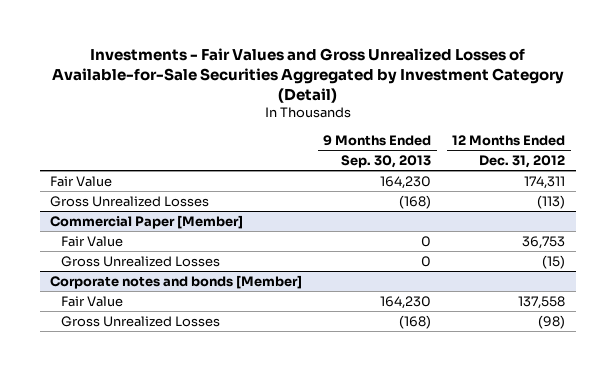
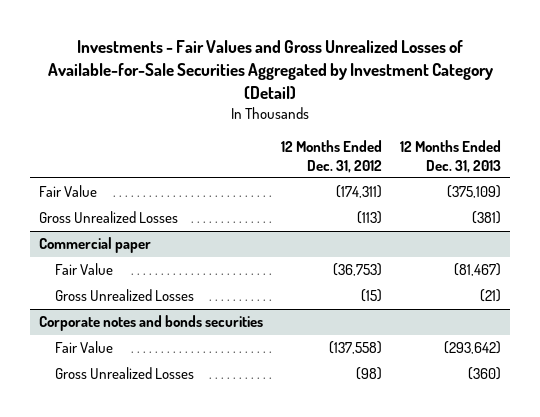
- | 9 Months Ended Sep. 30, 2013 | 12 Months Ended Dec. 31, 2012
+ | 12 Months Ended Dec. 31, 2012 | 12 Months Ended Dec. 31, 2013
- Fair Value | 164,230 | 174,311
+ Fair Value | (174,311) | (375,109)
- Commercial Paper [Member]
- Fair Value | 0 | 36,753
+ Commercial paper
+ Fair Value | (36,753) | (81,467)
- Corporate notes and bonds [Member]
- Fair Value | 164,230 | 137,558
+ Corporate notes and bonds securities
+ Fair Value | (137,558) | (293,642)

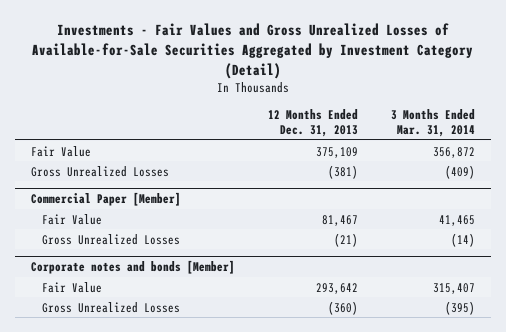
- | 12 Months Ended Dec. 31, 2012 | 12 Months Ended Dec. 31, 2013
+ | 12 Months Ended Dec. 31, 2013 | 3 Months Ended Mar. 31, 2014
- Fair Value | (174,311) | (375,109)
+ Fair Value | 375,109 | 356,872
- Commercial paper
- Fair Value | (36,753) | (81,467)
+ Commercial Paper [Member]
+ Fair Value | 81,467 | 41,465
- Corporate notes and bonds securities
- Fair Value | (137,558) | (293,642)
+ Corporate notes and bonds [Member]
+ Fair Value | 293,642 | 315,407

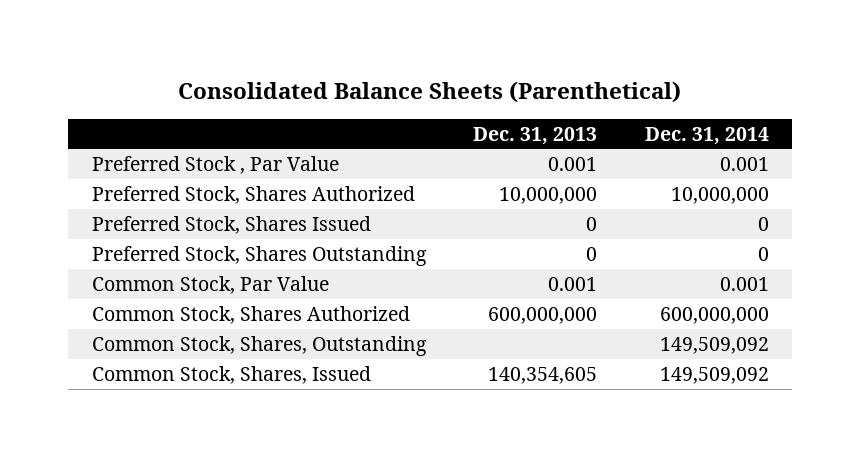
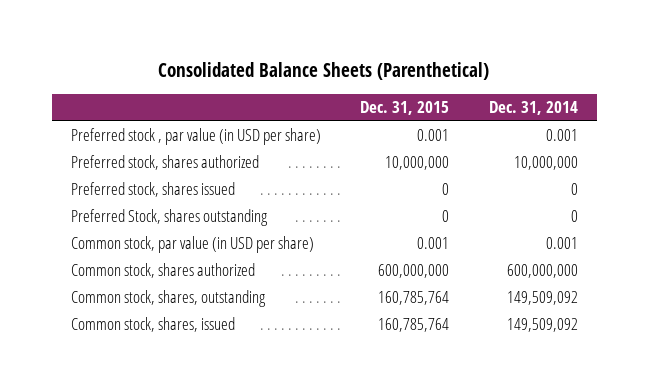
- | Dec. 31, 2013 | Dec. 31, 2014
+ | Dec. 31, 2015 | Dec. 31, 2014
- Preferred Stock , Par Value | 0.001 | 0.001
- Preferred Stock, Shares Authorized | 10,000,000 | 10,000,000
- Preferred Stock, Shares Issued | 0 | 0
- Preferred Stock, Shares Outstanding | 0 | 0
- Common Stock, Par Value | 0.001 | 0.001
- Common Stock, Shares Authorized | 600,000,000 | 600,000,000
- Common Stock, Shares, Outstanding | | 149,509,092
- Common Stock, Shares, Issued | 140,354,605 | 149,509,092
+ Preferred stock , par value (in USD per share) | 0.001 | 0.001
+ Preferred stock, shares authorized | 10,000,000 | 10,000,000
+ Preferred stock, shares issued | 0 | 0
+ Preferred Stock, shares outstanding | 0 | 0
+ Common stock, par value (in USD per share) | 0.001 | 0.001
+ Common stock, shares authorized | 600,000,000 | 600,000,000
+ Common stock, shares, outstanding | 160,785,764 | 149,509,092
+ Common stock, shares, issued | 160,785,764 | 149,509,092

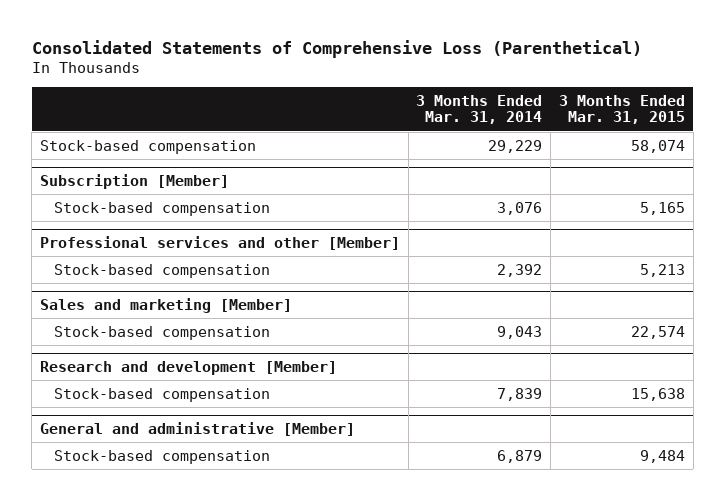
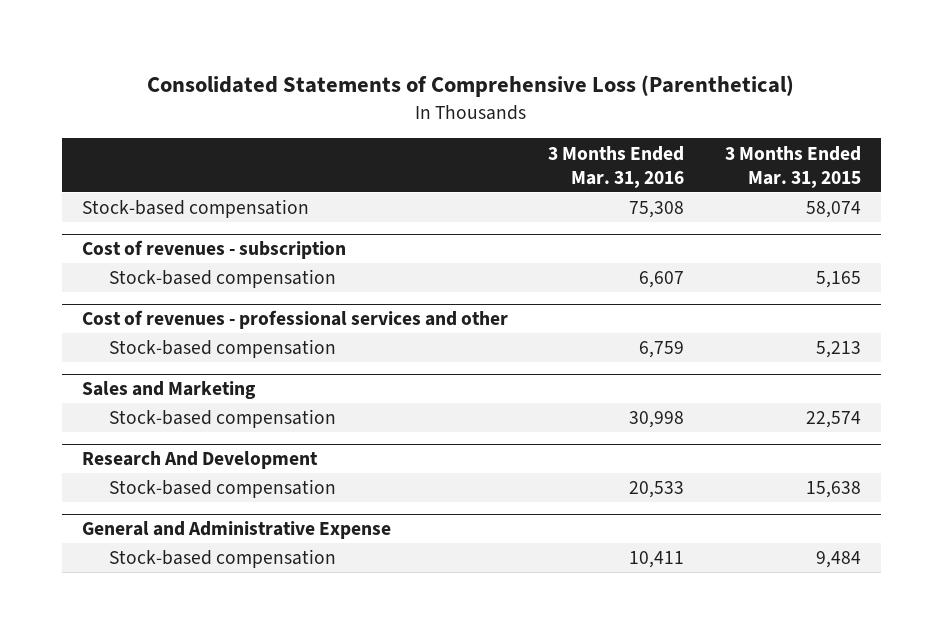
- | 3 Months Ended Mar. 31, 2014 | 3 Months Ended Mar. 31, 2015
+ | 3 Months Ended Mar. 31, 2016 | 3 Months Ended Mar. 31, 2015
- Subscription [Member]
+ Cost of revenues - subscription
- Professional services and other [Member]
+ Cost of revenues - professional services and other
- Sales and marketing [Member]
+ Sales and Marketing
- Research and development [Member]
+ Research And Development
- General and administrative [Member]
+ General and Administrative Expense

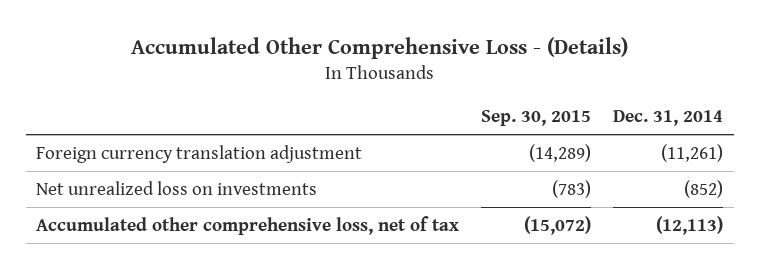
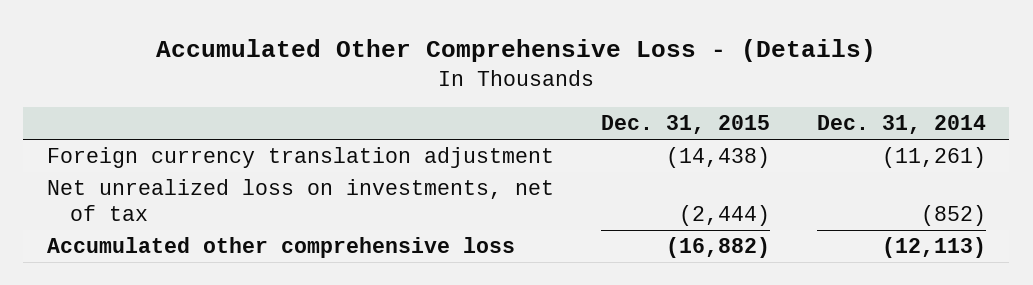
- | Sep. 30, 2015 | Dec. 31, 2014
+ | Dec. 31, 2015 | Dec. 31, 2014
- Net unrealized loss on investments | (783) | (852)
- Accumulated other comprehensive loss, net of tax | (15,072) | (12,113)
+ Net unrealized loss on investments, net of tax | (2,444) | (852)
+ Accumulated other comprehensive loss | (16,882) | (12,113)

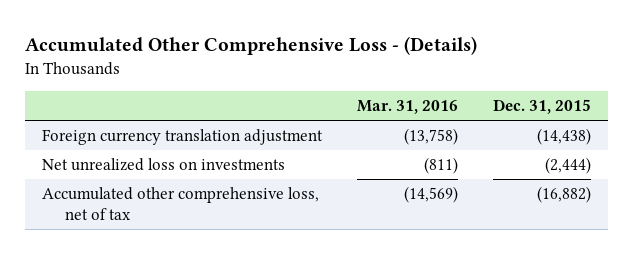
- | Dec. 31, 2015 | Dec. 31, 2014
+ | Mar. 31, 2016 | Dec. 31, 2015
- Net unrealized loss on investments, net of tax | (2,444) | (852)
- Accumulated other comprehensive loss | (16,882) | (12,113)
+ Net unrealized loss on investments | (811) | (2,444)
+ Accumulated other comprehensive loss, net of tax | (14,569) | (16,882)

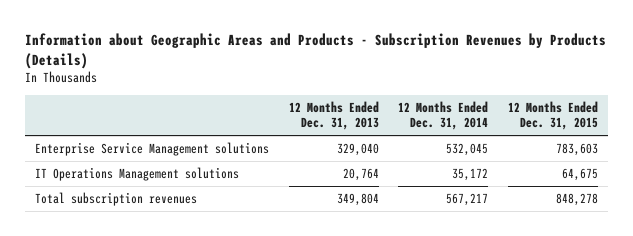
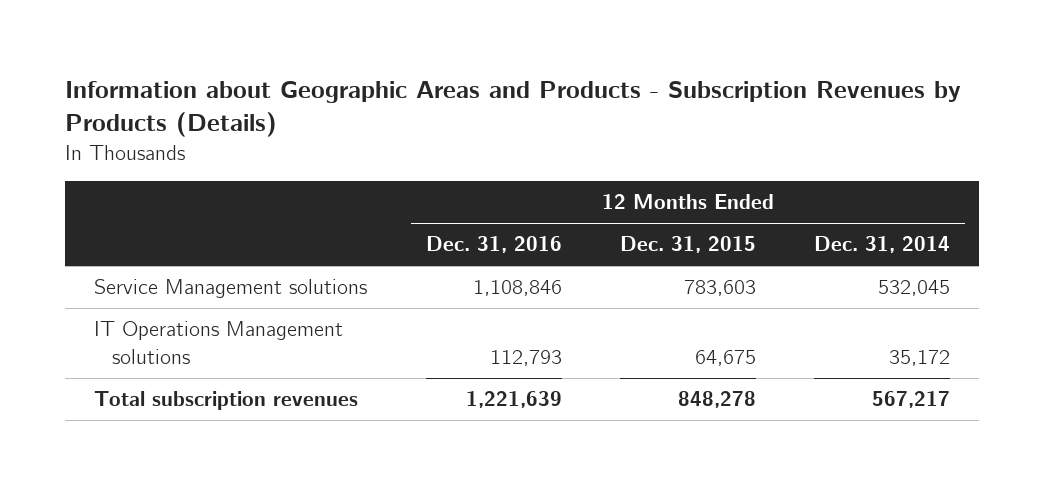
- | 12 Months Ended Dec. 31, 2013 | 12 Months Ended Dec. 31, 2014 | 12 Months Ended Dec. 31, 2015
+ | 12 Months Ended Dec. 31, 2016 | 12 Months Ended Dec. 31, 2015 | 12 Months Ended Dec. 31, 2014
- Enterprise Service Management solutions | 329,040 | 532,045 | 783,603
+ Service Management solutions | 1,108,846 | 783,603 | 532,045

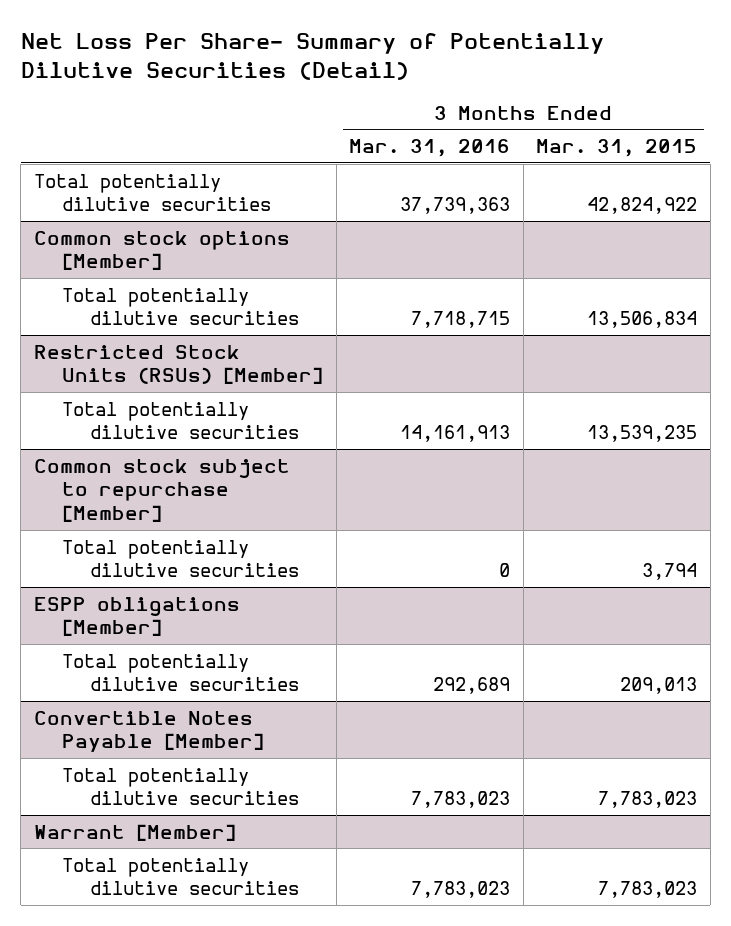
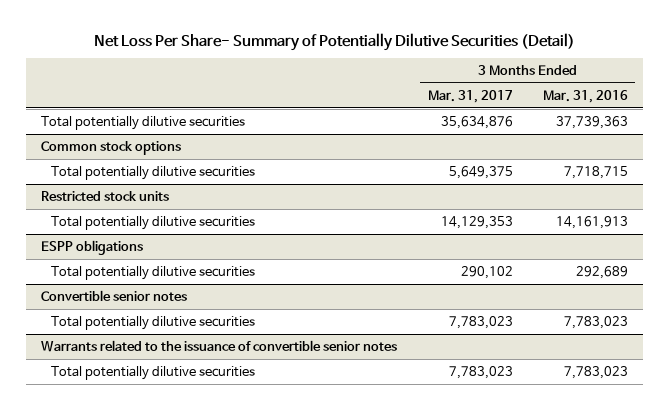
- | 3 Months Ended Mar. 31, 2016 | 3 Months Ended Mar. 31, 2015
+ | 3 Months Ended Mar. 31, 2017 | 3 Months Ended Mar. 31, 2016
- Common stock options [Member]
+ Common stock options
- Restricted Stock Units (RSUs) [Member]
+ Restricted stock units
- Common stock subject to repurchase [Member]
- Total potentially dilutive securities | 0 | 3,794
- ESPP obligations [Member]
+ ESPP obligations
- Convertible Notes Payable [Member]
+ Convertible senior notes
- Warrant [Member]
+ Warrants related to the issuance of convertible senior notes

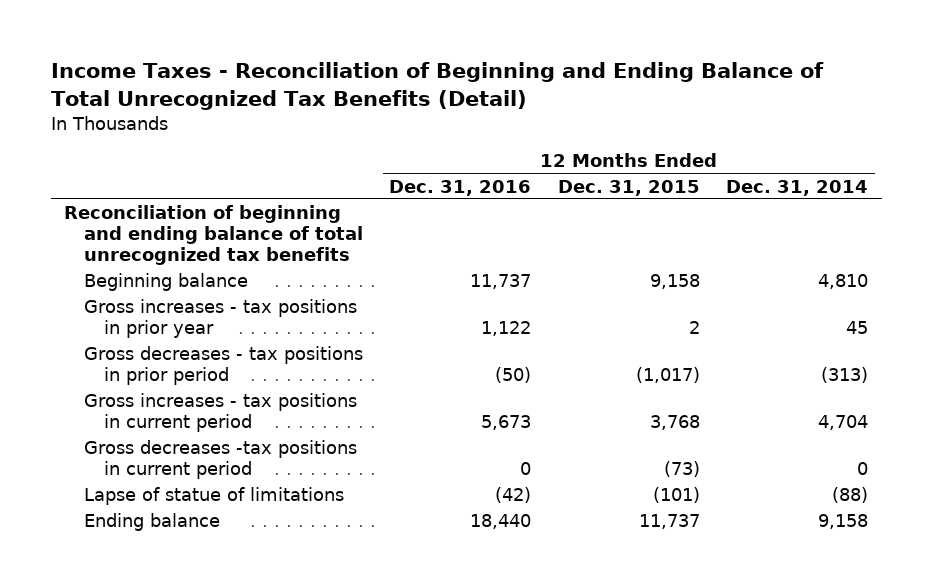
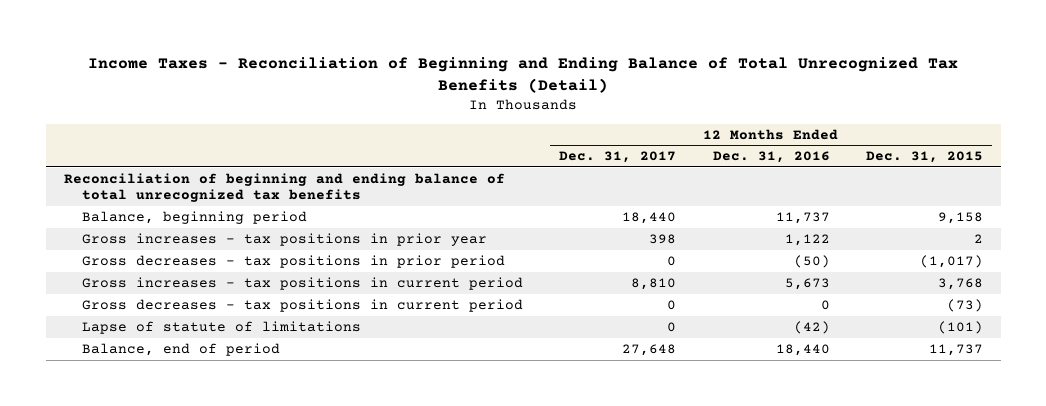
- | 12 Months Ended Dec. 31, 2016 | 12 Months Ended Dec. 31, 2015 | 12 Months Ended Dec. 31, 2014
+ | 12 Months Ended Dec. 31, 2017 | 12 Months Ended Dec. 31, 2016 | 12 Months Ended Dec. 31, 2015
- Beginning balance | 11,737 | 9,158 | 4,810
+ Balance, beginning period | 18,440 | 11,737 | 9,158
- Gross decreases -tax positions in current period | 0 | (73) | 0
- Lapse of statue of limitations | (42) | (101) | (88)
- Ending balance | 18,440 | 11,737 | 9,158
+ Gross decreases - tax positions in current period | 0 | 0 | (73)
+ Lapse of statute of limitations | 0 | (42) | (101)
+ Balance, end of period | 27,648 | 18,440 | 11,737

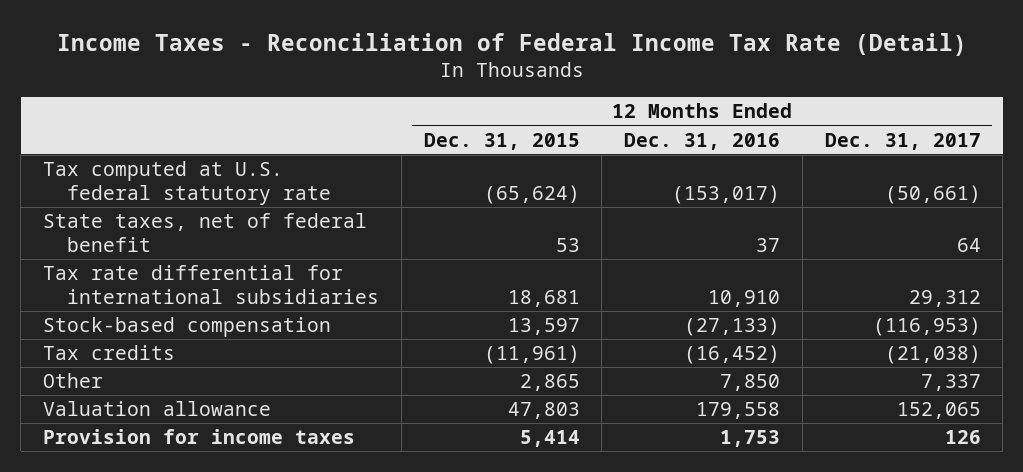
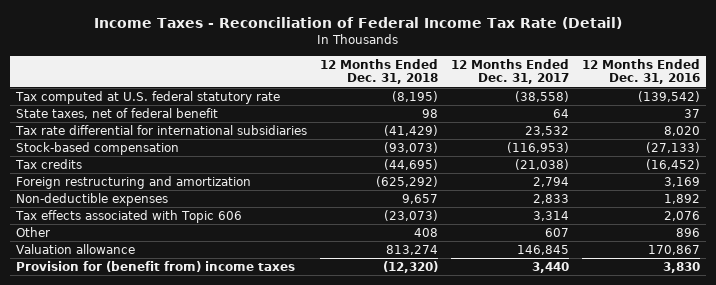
- | 12 Months Ended Dec. 31, 2015 | 12 Months Ended Dec. 31, 2016 | 12 Months Ended Dec. 31, 2017
+ | 12 Months Ended Dec. 31, 2018 | 12 Months Ended Dec. 31, 2017 | 12 Months Ended Dec. 31, 2016
- Tax computed at U.S. federal statutory rate | (65,624) | (153,017) | (50,661)
+ Tax computed at U.S. federal statutory rate | (8,195) | (38,558) | (139,542)
- Tax rate differential for international subsidiaries | 18,681 | 10,910 | 29,312
+ Tax rate differential for international subsidiaries | (41,429) | 23,532 | 8,020
- Other | 2,865 | 7,850 | 7,337
- Valuation allowance | 47,803 | 179,558 | 152,065
- Provision for income taxes | 5,414 | 1,753 | 126
+ Foreign restructuring and amortization | (625,292) | 2,794 | 3,169
+ Non-deductible expenses | 9,657 | 2,833 | 1,892
+ Tax effects associated with Topic 606 | (23,073) | 3,314 | 2,076
+ Other | 408 | 607 | 896
+ Valuation allowance | 813,274 | 146,845 | 170,867
+ Provision for (benefit from) income taxes | (12,320) | 3,440 | 3,830

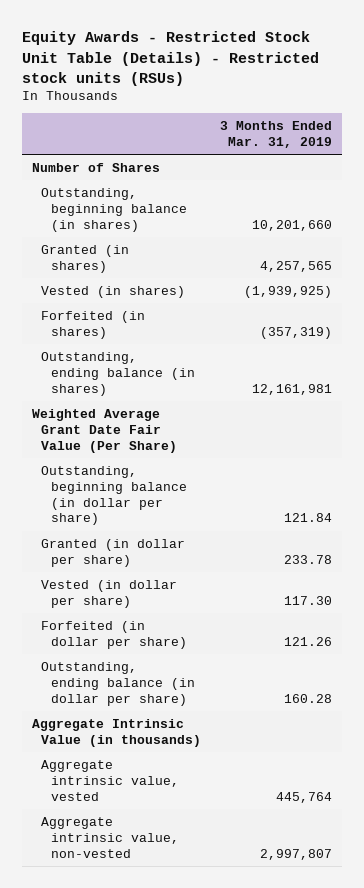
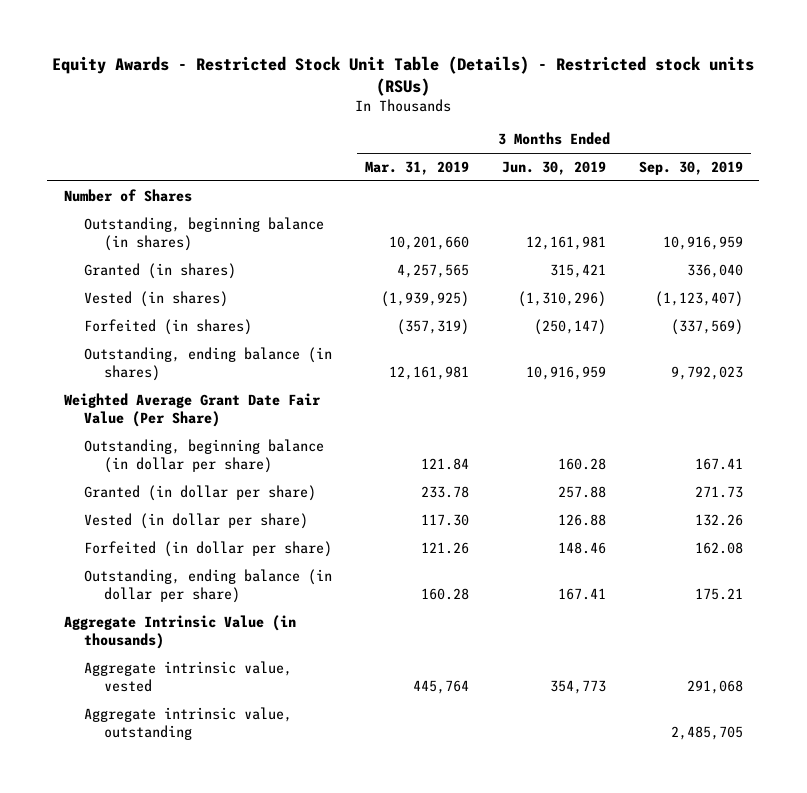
- | 3 Months Ended Mar. 31, 2019
+ | 3 Months Ended Mar. 31, 2019 | 3 Months Ended Jun. 30, 2019 | 3 Months Ended Sep. 30, 2019
- Aggregate intrinsic value, non-vested | 2,997,807
+ Aggregate intrinsic value, outstanding | | | 2,485,705

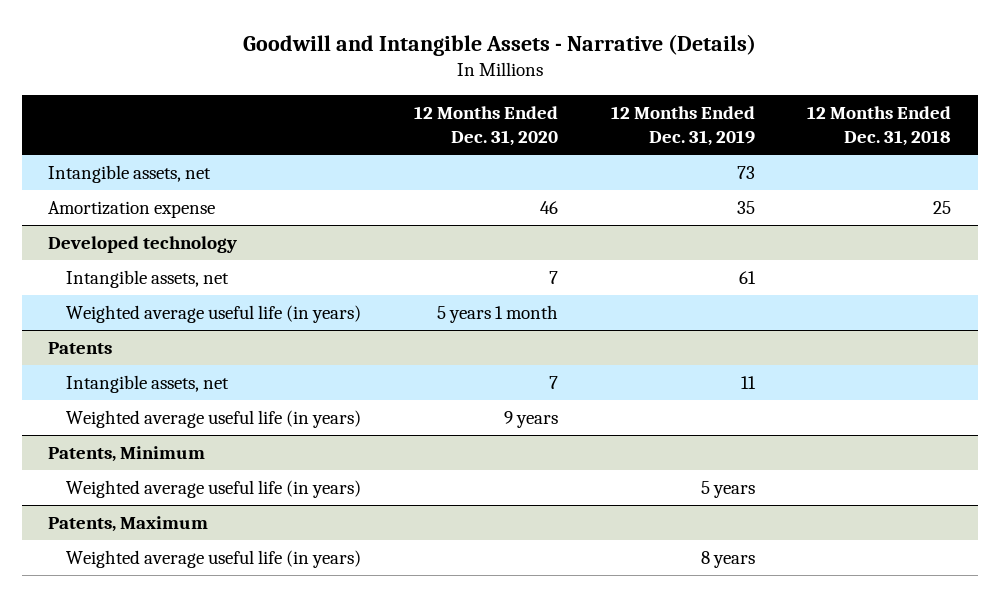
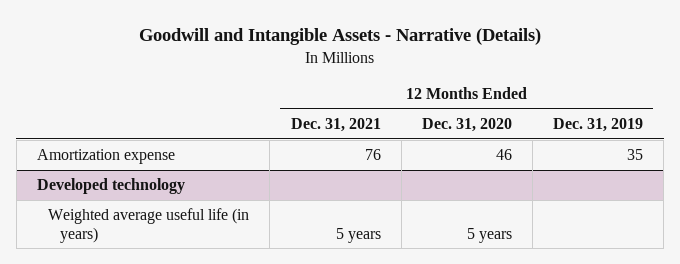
- | 12 Months Ended Dec. 31, 2020 | 12 Months Ended Dec. 31, 2019 | 12 Months Ended Dec. 31, 2018
+ | 12 Months Ended Dec. 31, 2021 | 12 Months Ended Dec. 31, 2020 | 12 Months Ended Dec. 31, 2019
- Intangible assets, net | | 73 |
@ Developed technology
- Intangible assets, net | 7 | 61 |
- Weighted average useful life (in years) | 5 years 1 month | |
- Patents
- Intangible assets, net | 7 | 11 |
- Weighted average useful life (in years) | 9 years | |
- Patents, Minimum
- Weighted average useful life (in years) | | 5 years |
- Patents, Maximum
- Weighted average useful life (in years) | | 8 years |
@ Developed technology
+ Weighted average useful life (in years) | 5 years | 5 years |

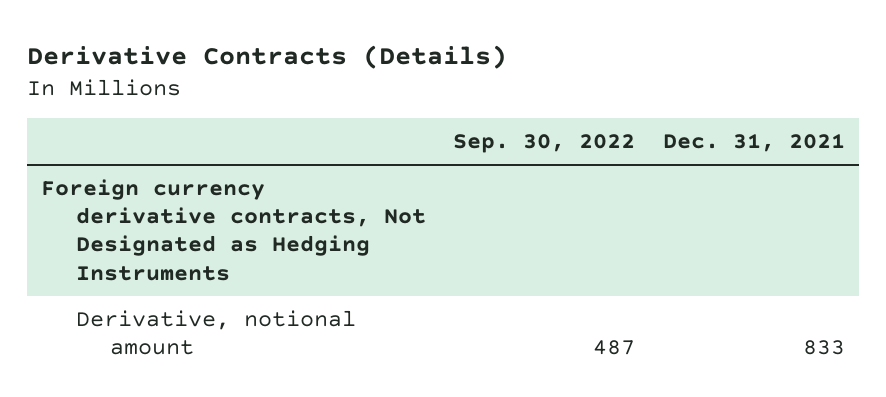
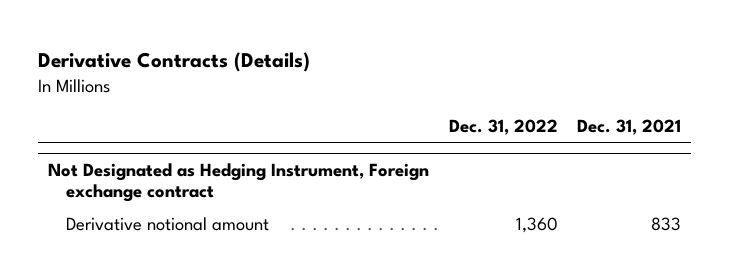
- | Sep. 30, 2022 | Dec. 31, 2021
+ | Dec. 31, 2022 | Dec. 31, 2021
- Foreign currency derivative contracts, Not Designated as Hedging Instruments
- Derivative, notional amount | 487 | 833
+ Not Designated as Hedging Instrument, Foreign exchange contract
+ Derivative notional amount | 1,360 | 833

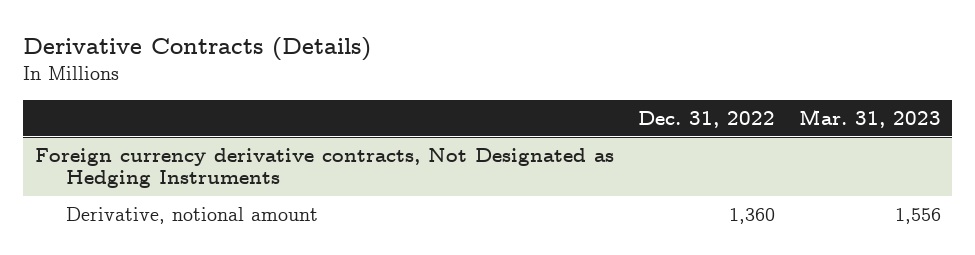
- | Dec. 31, 2022 | Dec. 31, 2021
+ | Dec. 31, 2022 | Mar. 31, 2023
- Not Designated as Hedging Instrument, Foreign exchange contract
- Derivative notional amount | 1,360 | 833
+ Foreign currency derivative contracts, Not Designated as Hedging Instruments
+ Derivative, notional amount | 1,360 | 1,556

